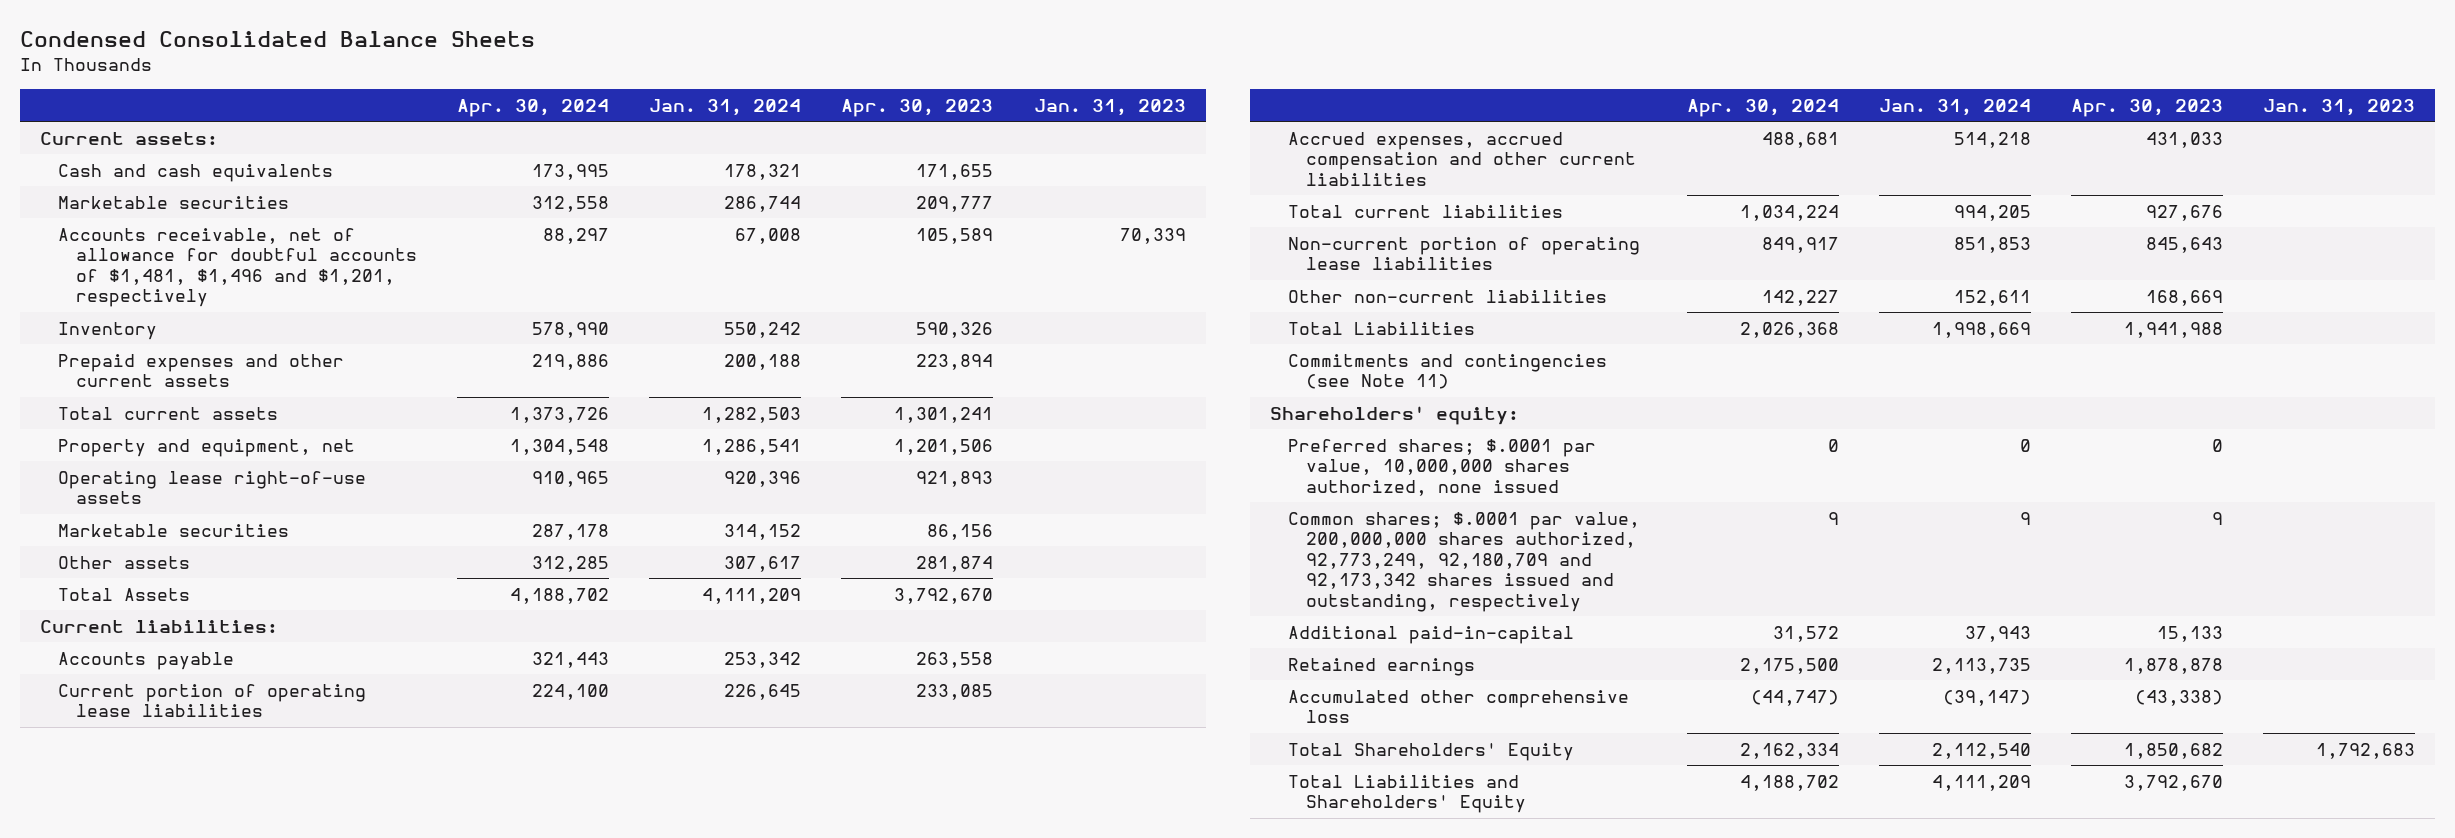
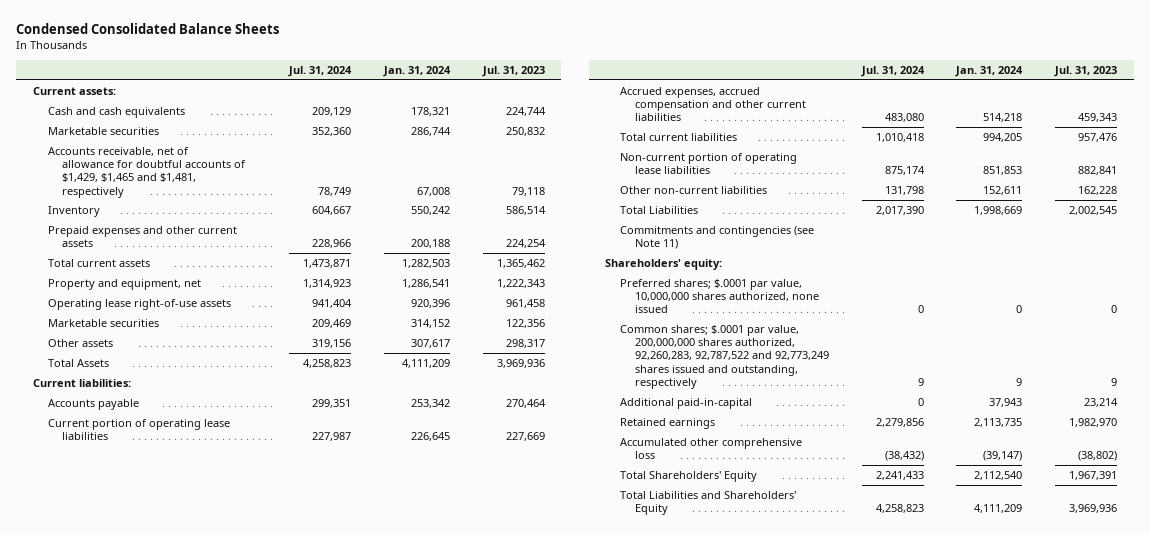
- | Apr. 30, 2024 | Jan. 31, 2024 | Apr. 30, 2023 | Jan. 31, 2023
+ | Jul. 31, 2024 | Jan. 31, 2024 | Jul. 31, 2023
- Accounts receivable, net of allowance for doubtful accounts of $1,481, $1,496 and $1,201, respectively | 88,297 | 67,008 | 105,589 | 70,339
+ Accounts receivable, net of allowance for doubtful accounts of $1,429, $1,465 and $1,481, respectively | 78,749 | 67,008 | 79,118
- Common shares; $.0001 par value, 200,000,000 shares authorized, 92,773,249, 92,180,709 and 92,173,342 shares issued and outstanding, respectively | 9 | 9 | 9 |
+ Common shares; $.0001 par value, 200,000,000 shares authorized, 92,260,283, 92,787,522 and 92,773,249 shares issued and outstanding, respectively | 9 | 9 | 9

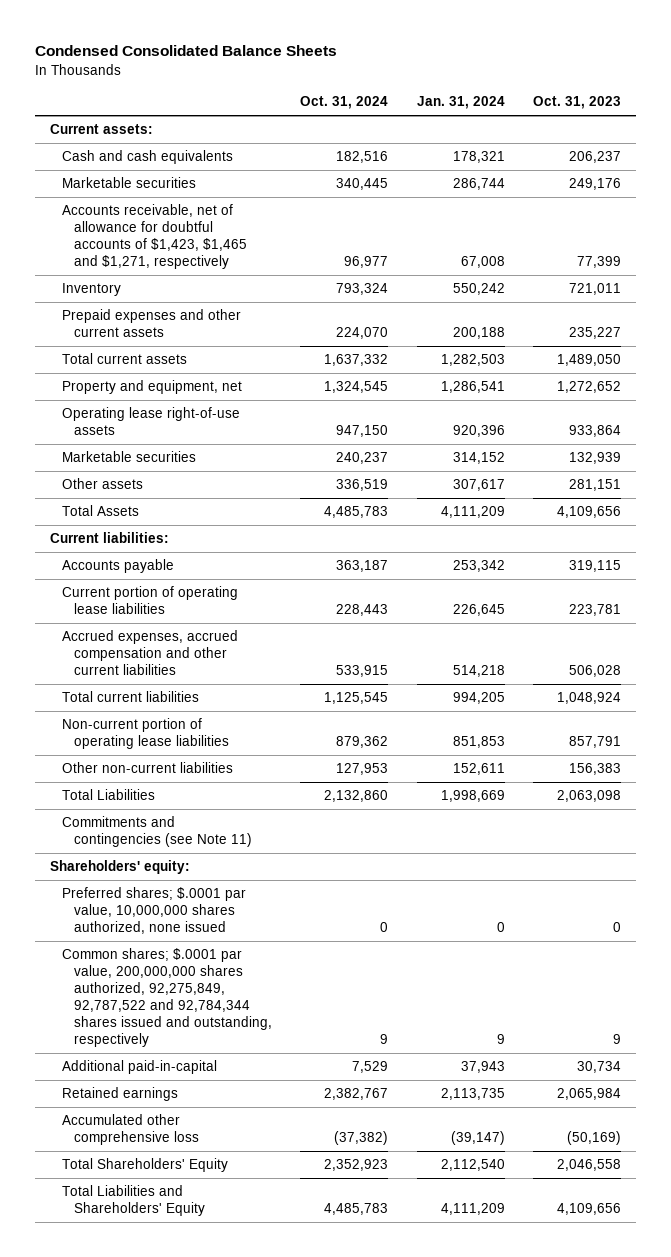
- | Jul. 31, 2024 | Jan. 31, 2024 | Jul. 31, 2023
+ | Oct. 31, 2024 | Jan. 31, 2024 | Oct. 31, 2023
- Accounts receivable, net of allowance for doubtful accounts of $1,429, $1,465 and $1,481, respectively | 78,749 | 67,008 | 79,118
+ Accounts receivable, net of allowance for doubtful accounts of $1,423, $1,465 and $1,271, respectively | 96,977 | 67,008 | 77,399
- Common shares; $.0001 par value, 200,000,000 shares authorized, 92,260,283, 92,787,522 and 92,773,249 shares issued and outstanding, respectively | 9 | 9 | 9
+ Common shares; $.0001 par value, 200,000,000 shares authorized, 92,275,849, 92,787,522 and 92,784,344 shares issued and outstanding, respectively | 9 | 9 | 9

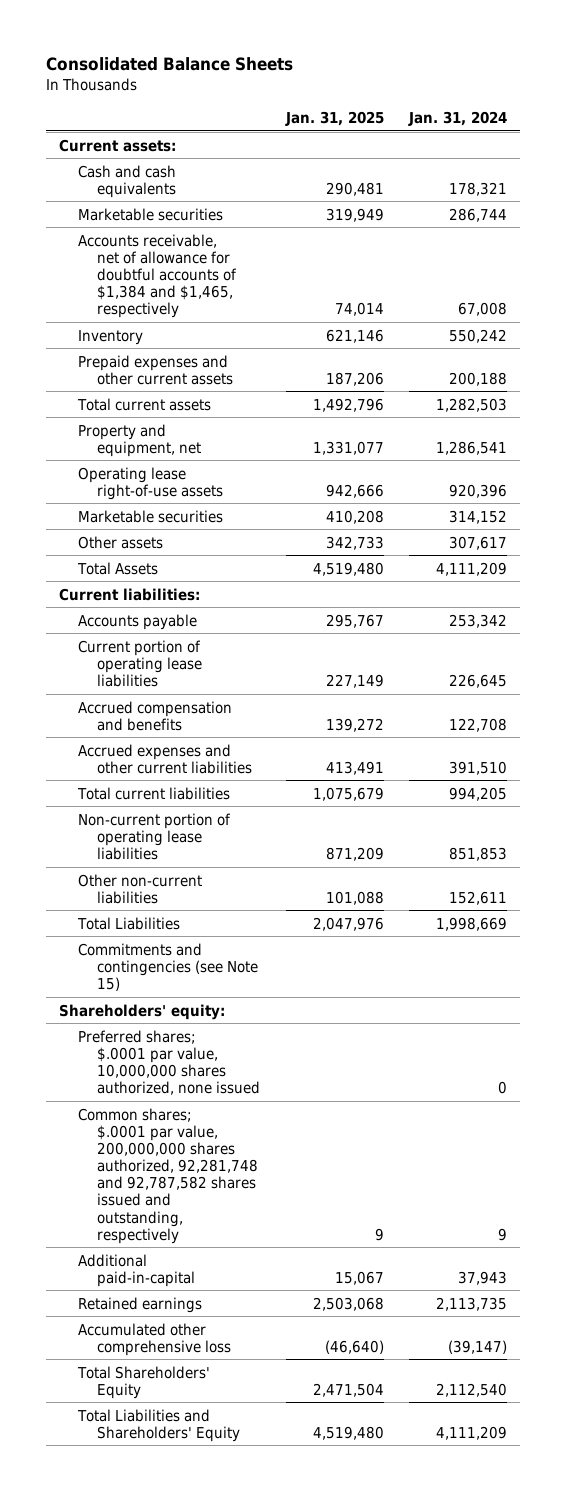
- Condensed Consolidated Balance Sheets
+ Consolidated Balance Sheets
- | Oct. 31, 2024 | Jan. 31, 2024 | Oct. 31, 2023
+ | Jan. 31, 2025 | Jan. 31, 2024
- Accounts receivable, net of allowance for doubtful accounts of $1,423, $1,465 and $1,271, respectively | 96,977 | 67,008 | 77,399
+ Accounts receivable, net of allowance for doubtful accounts of $1,384 and $1,465, respectively | 74,014 | 67,008
- Accrued expenses, accrued compensation and other current liabilities | 533,915 | 514,218 | 506,028
+ Accrued compensation and benefits | 139,272 | 122,708
+ Accrued expenses and other current liabilities | 413,491 | 391,510
- Commitments and contingencies (see Note 11)
+ Commitments and contingencies (see Note 15)
- Common shares; $.0001 par value, 200,000,000 shares authorized, 92,275,849, 92,787,522 and 92,784,344 shares issued and outstanding, respectively | 9 | 9 | 9
+ Common shares; $.0001 par value, 200,000,000 shares authorized, 92,281,748 and 92,787,582 shares issued and outstanding, respectively | 9 | 9

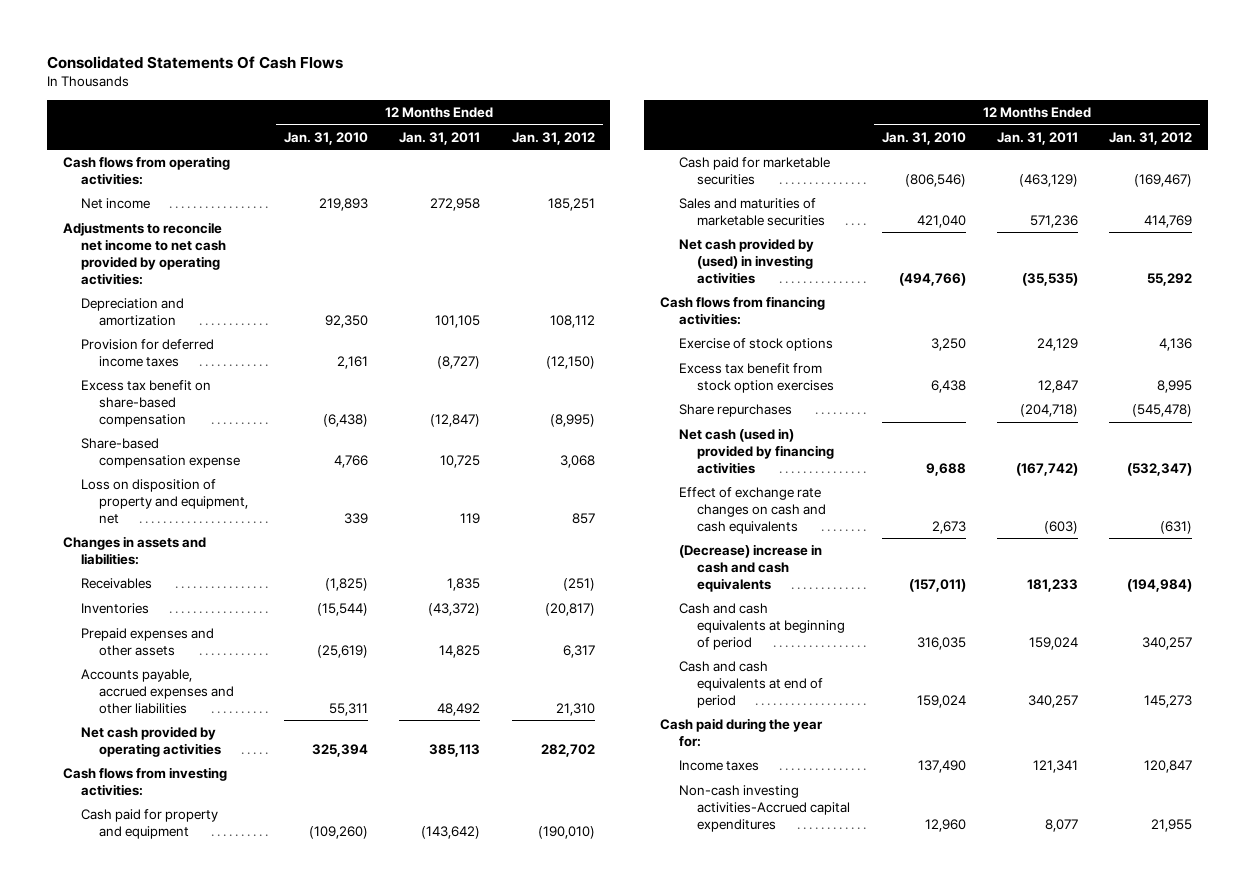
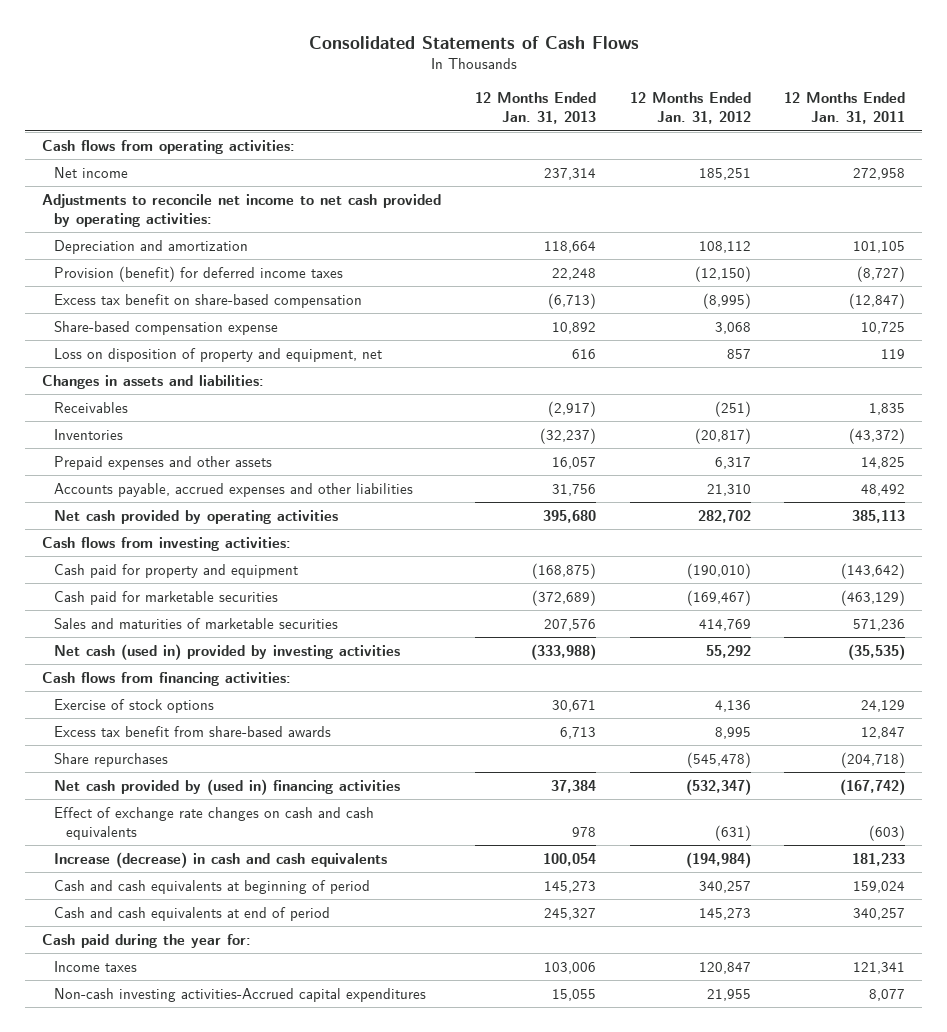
- Consolidated Statements Of Cash Flows
+ Consolidated Statements of Cash Flows
- | 12 Months Ended Jan. 31, 2010 | 12 Months Ended Jan. 31, 2011 | 12 Months Ended Jan. 31, 2012
+ | 12 Months Ended Jan. 31, 2013 | 12 Months Ended Jan. 31, 2012 | 12 Months Ended Jan. 31, 2011
- Provision for deferred income taxes | 2,161 | (8,727) | (12,150)
+ Provision (benefit) for deferred income taxes | 22,248 | (12,150) | (8,727)
- Net cash provided by (used) in investing activities | (494,766) | (35,535) | 55,292
+ Net cash (used in) provided by investing activities | (333,988) | 55,292 | (35,535)
- Excess tax benefit from stock option exercises | 6,438 | 12,847 | 8,995
+ Excess tax benefit from share-based awards | 6,713 | 8,995 | 12,847
- Net cash (used in) provided by financing activities | 9,688 | (167,742) | (532,347)
+ Net cash provided by (used in) financing activities | 37,384 | (532,347) | (167,742)
- (Decrease) increase in cash and cash equivalents | (157,011) | 181,233 | (194,984)
+ Increase (decrease) in cash and cash equivalents | 100,054 | (194,984) | 181,233

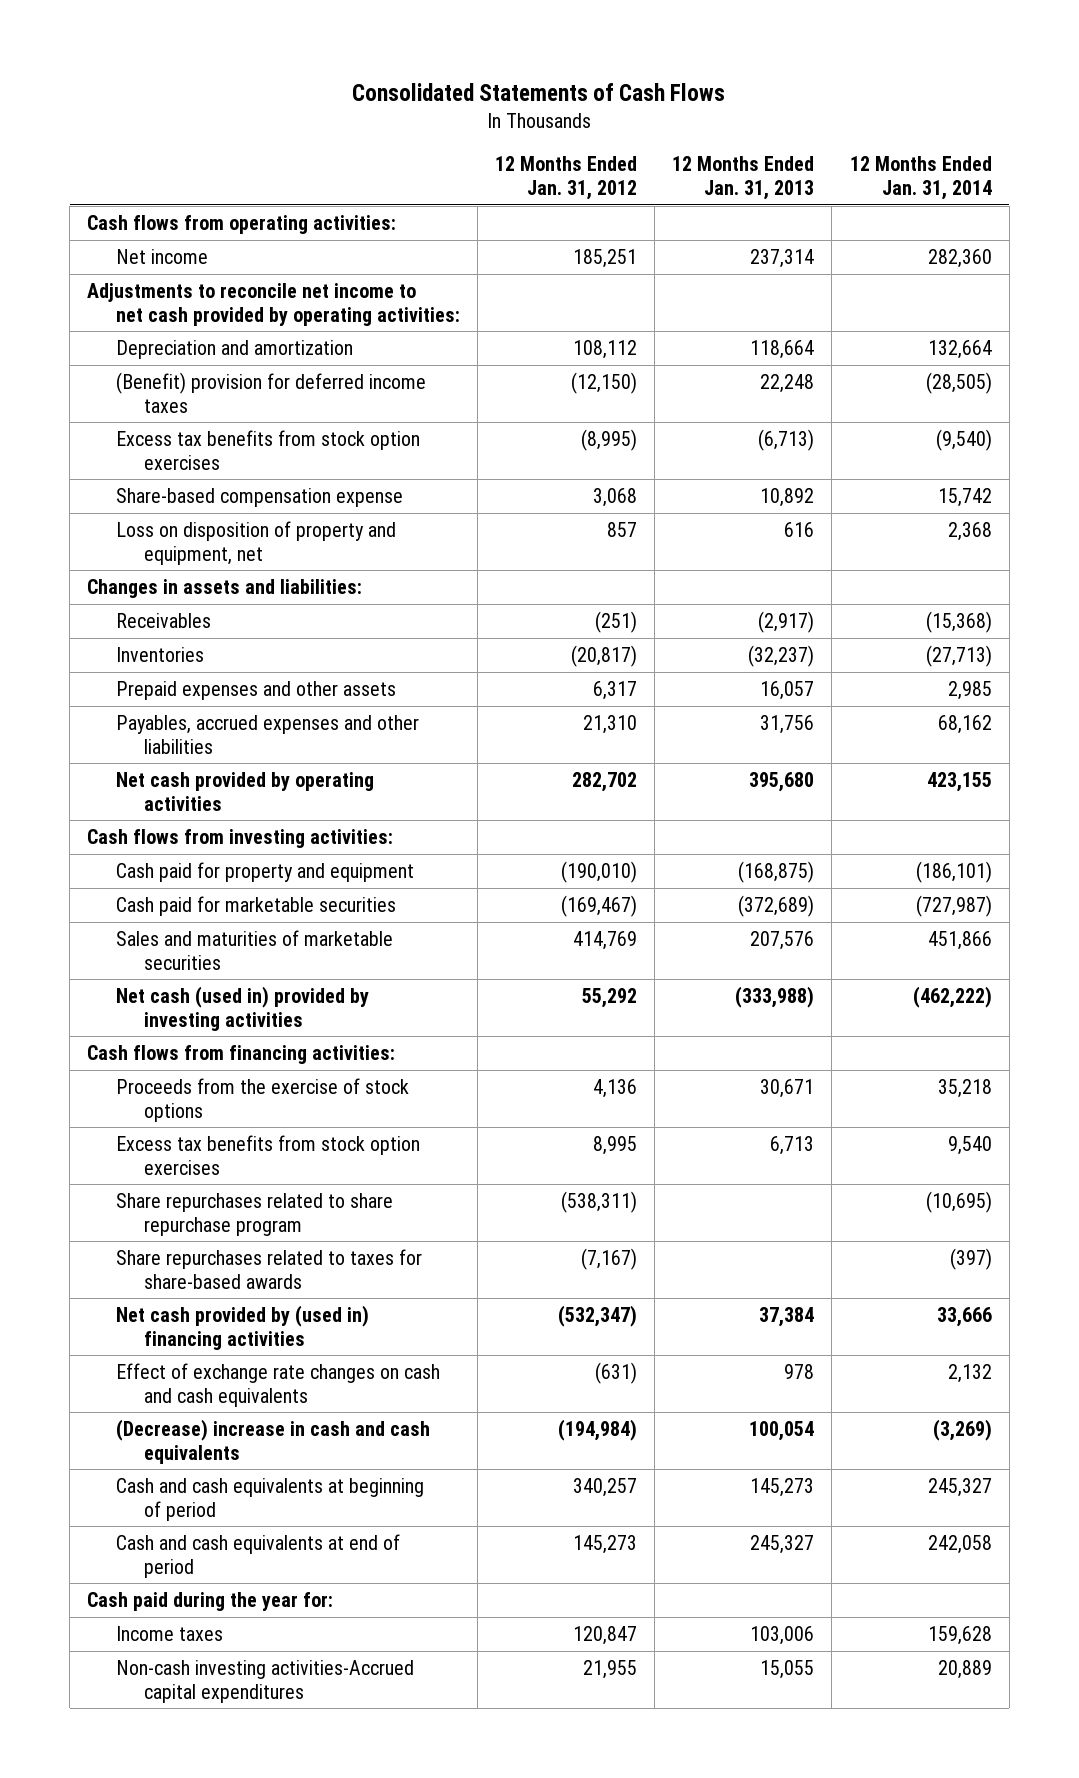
- | 12 Months Ended Jan. 31, 2013 | 12 Months Ended Jan. 31, 2012 | 12 Months Ended Jan. 31, 2011
+ | 12 Months Ended Jan. 31, 2012 | 12 Months Ended Jan. 31, 2013 | 12 Months Ended Jan. 31, 2014
- Provision (benefit) for deferred income taxes | 22,248 | (12,150) | (8,727)
- Excess tax benefit on share-based compensation | (6,713) | (8,995) | (12,847)
+ (Benefit) provision for deferred income taxes | (12,150) | 22,248 | (28,505)
+ Excess tax benefits from stock option exercises | (8,995) | (6,713) | (9,540)
- Accounts payable, accrued expenses and other liabilities | 31,756 | 21,310 | 48,492
+ Payables, accrued expenses and other liabilities | 21,310 | 31,756 | 68,162
- Exercise of stock options | 30,671 | 4,136 | 24,129
- Excess tax benefit from share-based awards | 6,713 | 8,995 | 12,847
- Share repurchases | | (545,478) | (204,718)
+ Proceeds from the exercise of stock options | 4,136 | 30,671 | 35,218
+ Excess tax benefits from stock option exercises | 8,995 | 6,713 | 9,540
+ Share repurchases related to share repurchase program | (538,311) | | (10,695)
+ Share repurchases related to taxes for share-based awards | (7,167) | | (397)
- Increase (decrease) in cash and cash equivalents | 100,054 | (194,984) | 181,233
+ (Decrease) increase in cash and cash equivalents | (194,984) | 100,054 | (3,269)

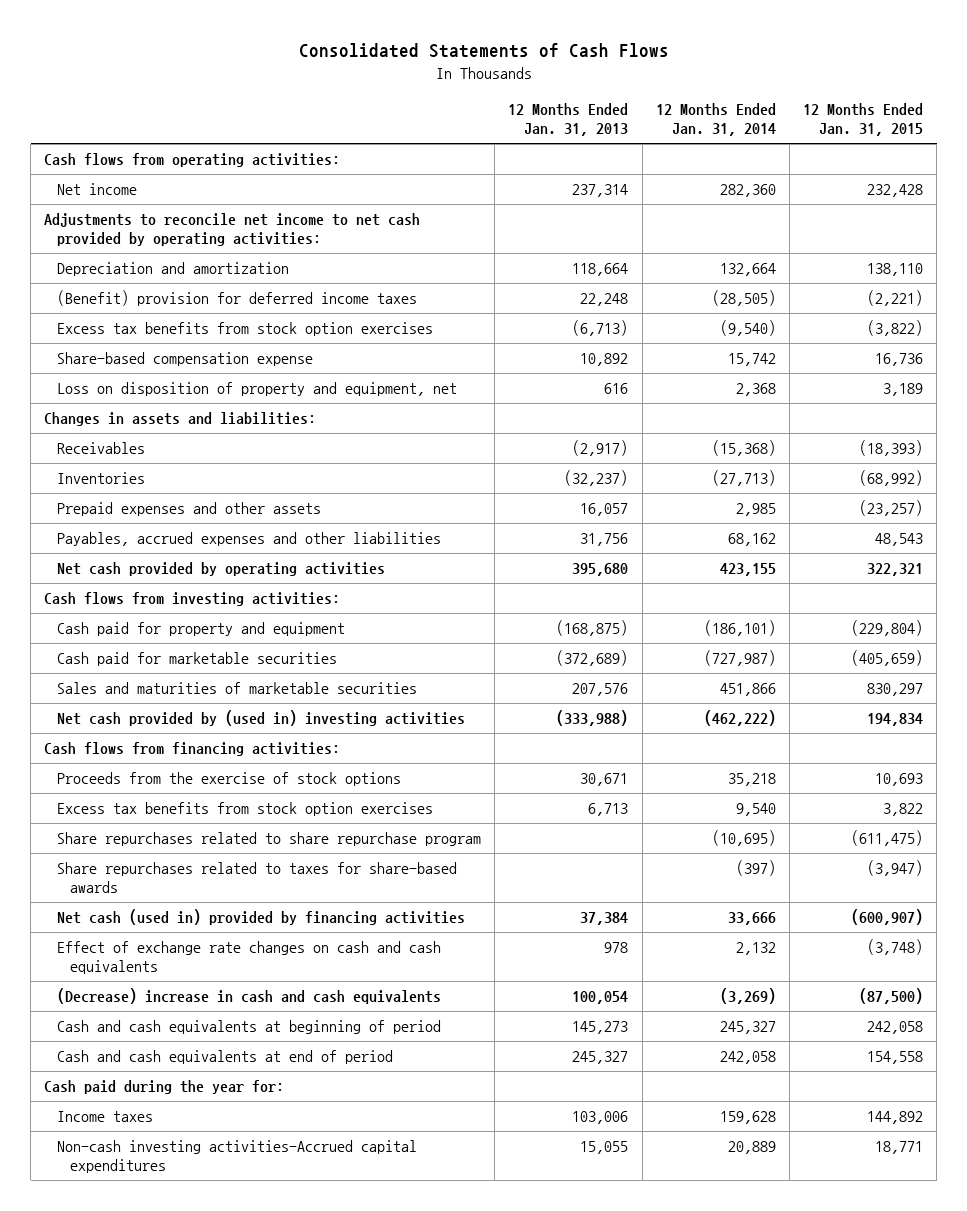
- | 12 Months Ended Jan. 31, 2012 | 12 Months Ended Jan. 31, 2013 | 12 Months Ended Jan. 31, 2014
+ | 12 Months Ended Jan. 31, 2013 | 12 Months Ended Jan. 31, 2014 | 12 Months Ended Jan. 31, 2015
- Net cash (used in) provided by investing activities | 55,292 | (333,988) | (462,222)
+ Net cash provided by (used in) investing activities | (333,988) | (462,222) | 194,834
- Net cash provided by (used in) financing activities | (532,347) | 37,384 | 33,666
+ Net cash (used in) provided by financing activities | 37,384 | 33,666 | (600,907)

